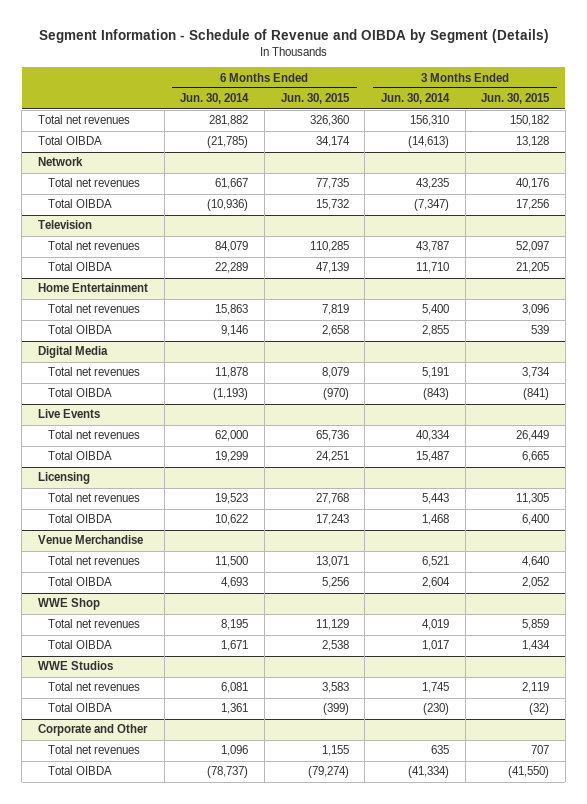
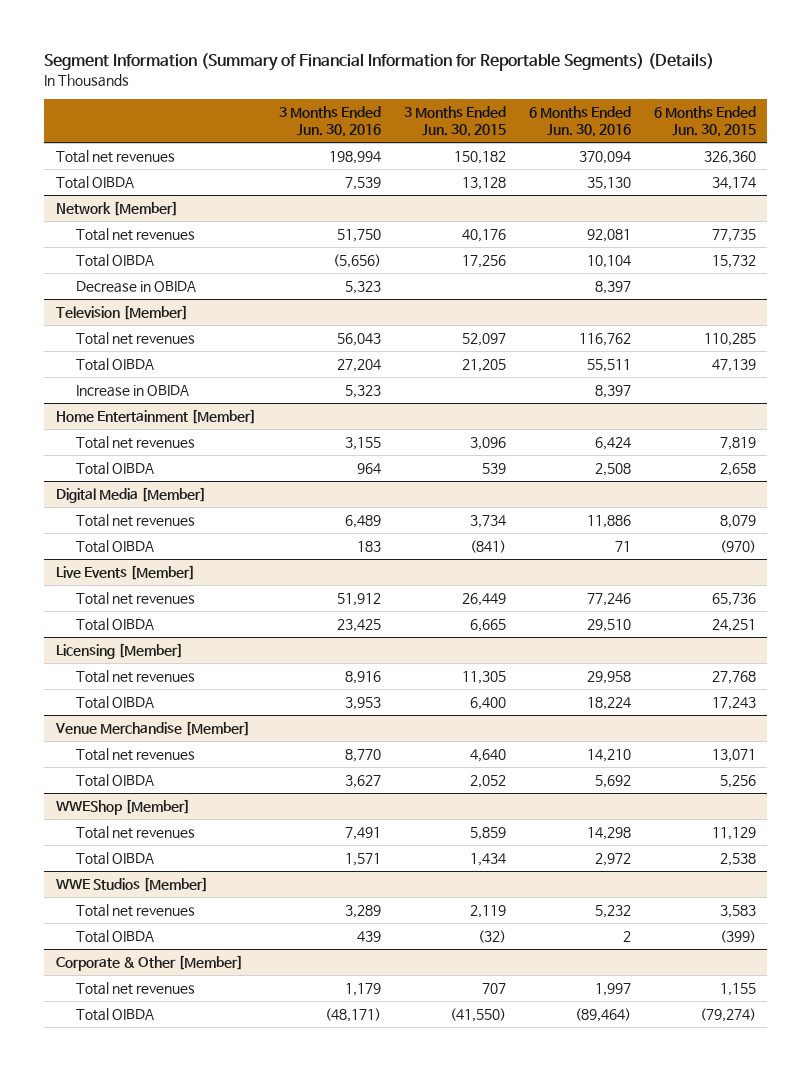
- Segment Information - Schedule of Revenue and OIBDA by Segment (Details)
+ Segment Information (Summary of Financial Information for Reportable Segments) (Details)
- | 6 Months Ended Jun. 30, 2014 | 6 Months Ended Jun. 30, 2015 | 3 Months Ended Jun. 30, 2014 | 3 Months Ended Jun. 30, 2015
+ | 3 Months Ended Jun. 30, 2016 | 3 Months Ended Jun. 30, 2015 | 6 Months Ended Jun. 30, 2016 | 6 Months Ended Jun. 30, 2015
- Network
+ Network [Member]
- Television
+ Decrease in OBIDA | 5,323 | | 8,397 |
+ Television [Member]
- Home Entertainment
+ Increase in OBIDA | 5,323 | | 8,397 |
+ Home Entertainment [Member]
- Digital Media
+ Digital Media [Member]
- Live Events
+ Live Events [Member]
- Licensing
+ Licensing [Member]
- Venue Merchandise
+ Venue Merchandise [Member]
- WWE Shop
+ WWEShop [Member]
- WWE Studios
+ WWE Studios [Member]
- Corporate and Other
+ Corporate & Other [Member]

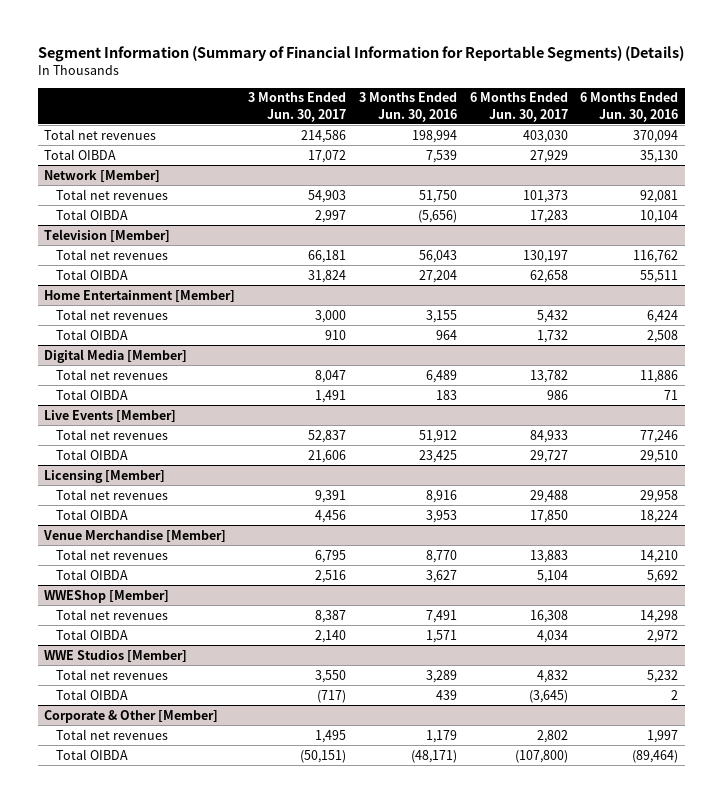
- | 3 Months Ended Jun. 30, 2016 | 3 Months Ended Jun. 30, 2015 | 6 Months Ended Jun. 30, 2016 | 6 Months Ended Jun. 30, 2015
+ | 3 Months Ended Jun. 30, 2017 | 3 Months Ended Jun. 30, 2016 | 6 Months Ended Jun. 30, 2017 | 6 Months Ended Jun. 30, 2016
@ Network [Member]
- Decrease in OBIDA | 5,323 | | 8,397 |
@ Television [Member]
- Increase in OBIDA | 5,323 | | 8,397 |

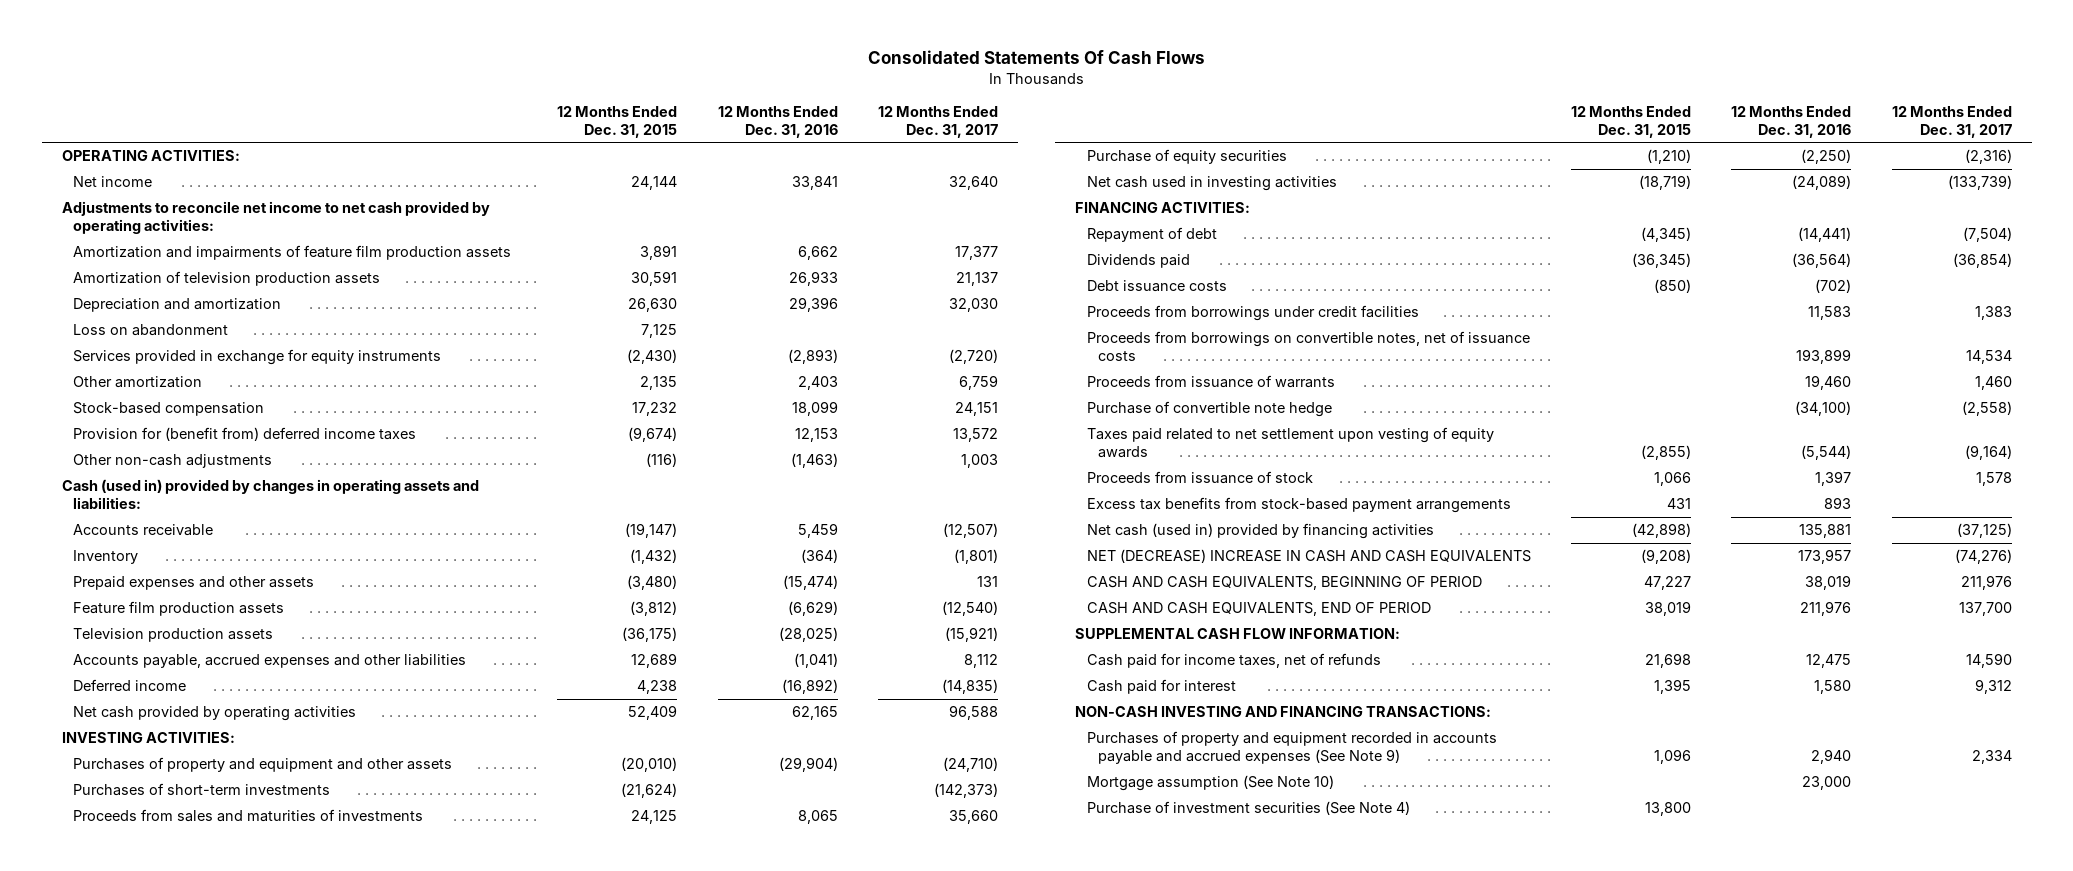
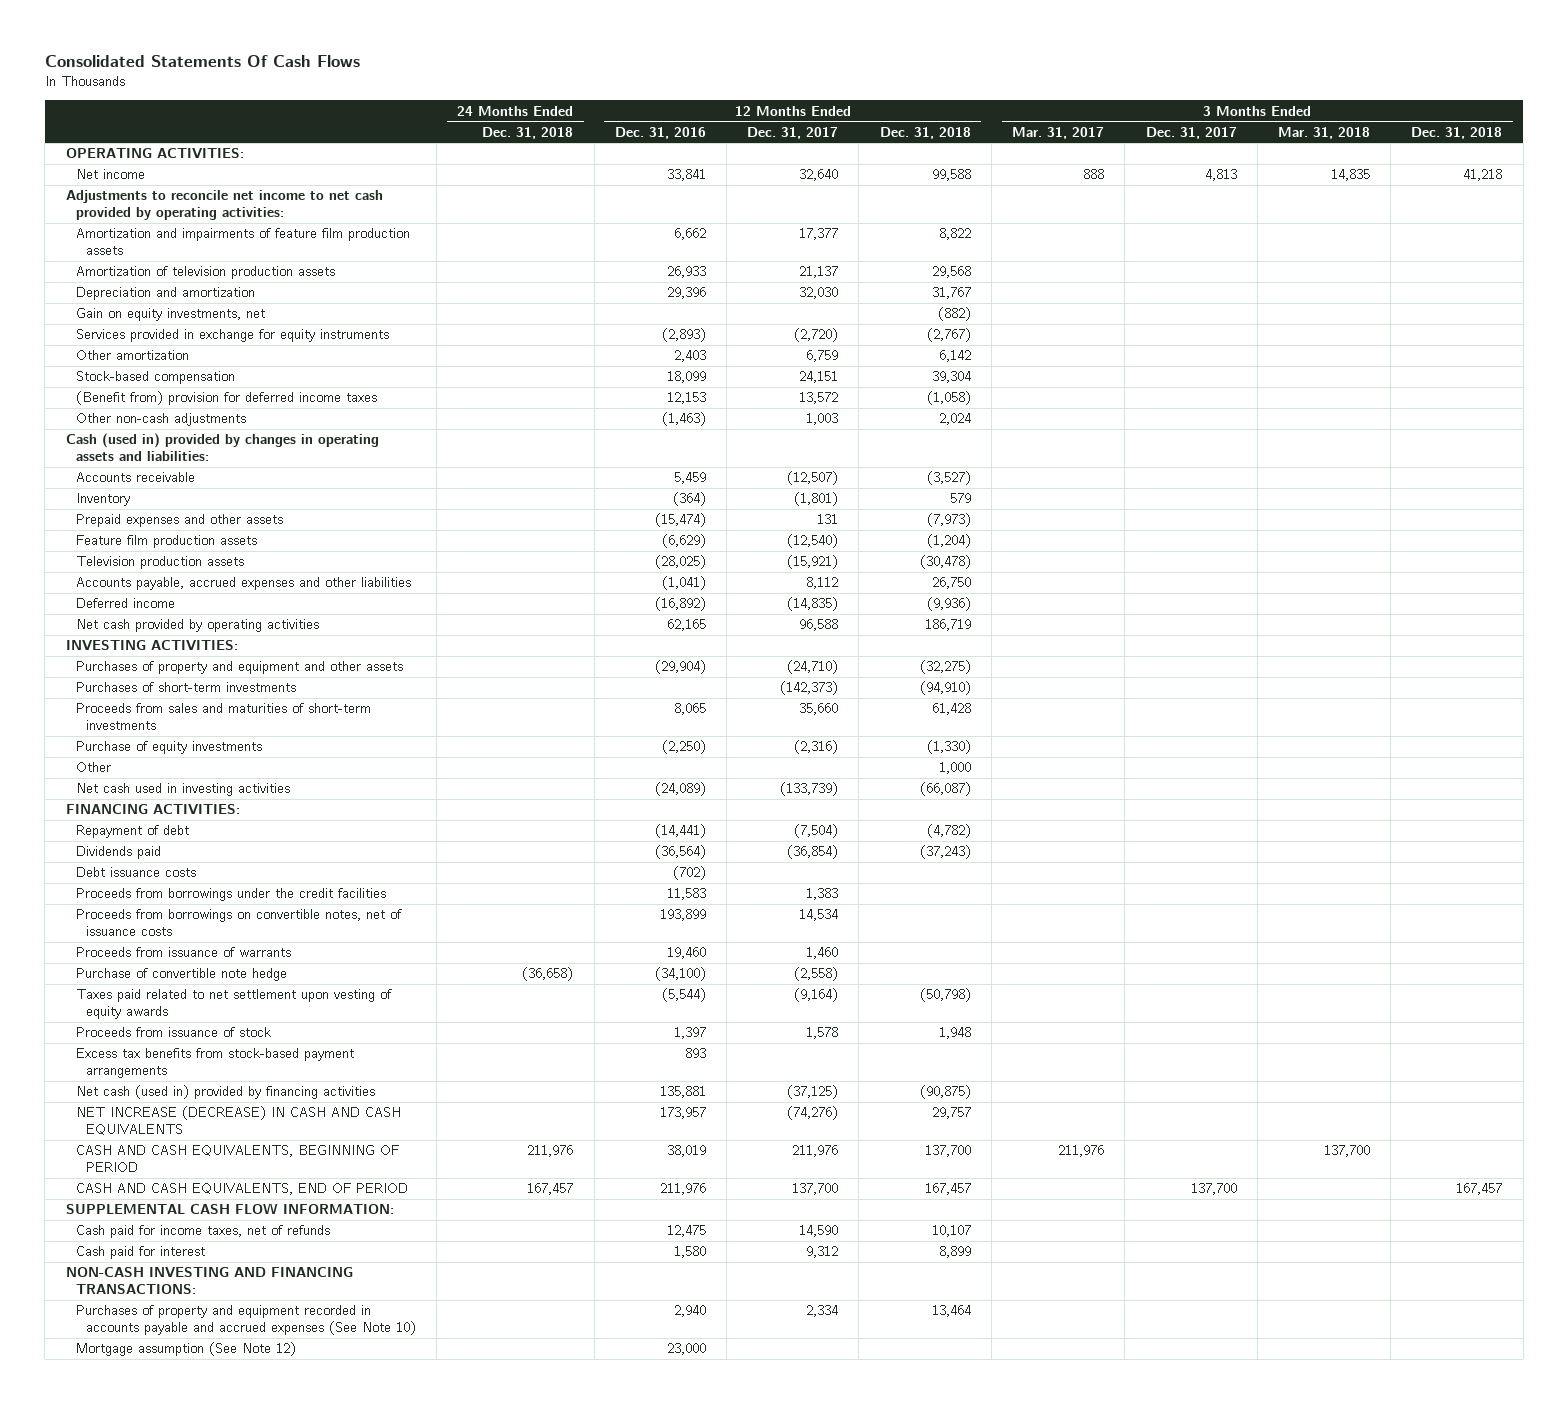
- | 12 Months Ended Dec. 31, 2015 | 12 Months Ended Dec. 31, 2016 | 12 Months Ended Dec. 31, 2017
+ | 24 Months Ended Dec. 31, 2018 | 12 Months Ended Dec. 31, 2016 | 12 Months Ended Dec. 31, 2017 | 12 Months Ended Dec. 31, 2018 | 3 Months Ended Mar. 31, 2017 | 3 Months Ended Dec. 31, 2017 | 3 Months Ended Mar. 31, 2018 | 3 Months Ended Dec. 31, 2018
- Loss on abandonment | 7,125 | |
+ Gain on equity investments, net | | | | (882) | | | |
- Provision for (benefit from) deferred income taxes | (9,674) | 12,153 | 13,572
+ (Benefit from) provision for deferred income taxes | | 12,153 | 13,572 | (1,058) | | | |
- Proceeds from sales and maturities of investments | 24,125 | 8,065 | 35,660
- Purchase of equity securities | (1,210) | (2,250) | (2,316)
+ Proceeds from sales and maturities of short-term investments | | 8,065 | 35,660 | 61,428 | | | |
+ Purchase of equity investments | | (2,250) | (2,316) | (1,330) | | | |
+ Other | | | | 1,000 | | | |
- Proceeds from borrowings under credit facilities | | 11,583 | 1,383
+ Proceeds from borrowings under the credit facilities | | 11,583 | 1,383 | | | | |
- NET (DECREASE) INCREASE IN CASH AND CASH EQUIVALENTS | (9,208) | 173,957 | (74,276)
+ NET INCREASE (DECREASE) IN CASH AND CASH EQUIVALENTS | | 173,957 | (74,276) | 29,757 | | | |
- Purchases of property and equipment recorded in accounts payable and accrued expenses (See Note 9) | 1,096 | 2,940 | 2,334
- Mortgage assumption (See Note 10) | | 23,000 |
- Purchase of investment securities (See Note 4) | 13,800 | |
+ Purchases of property and equipment recorded in accounts payable and accrued expenses (See Note 10) | | 2,940 | 2,334 | 13,464 | | | |
+ Mortgage assumption (See Note 12) | | 23,000 | | | | | |

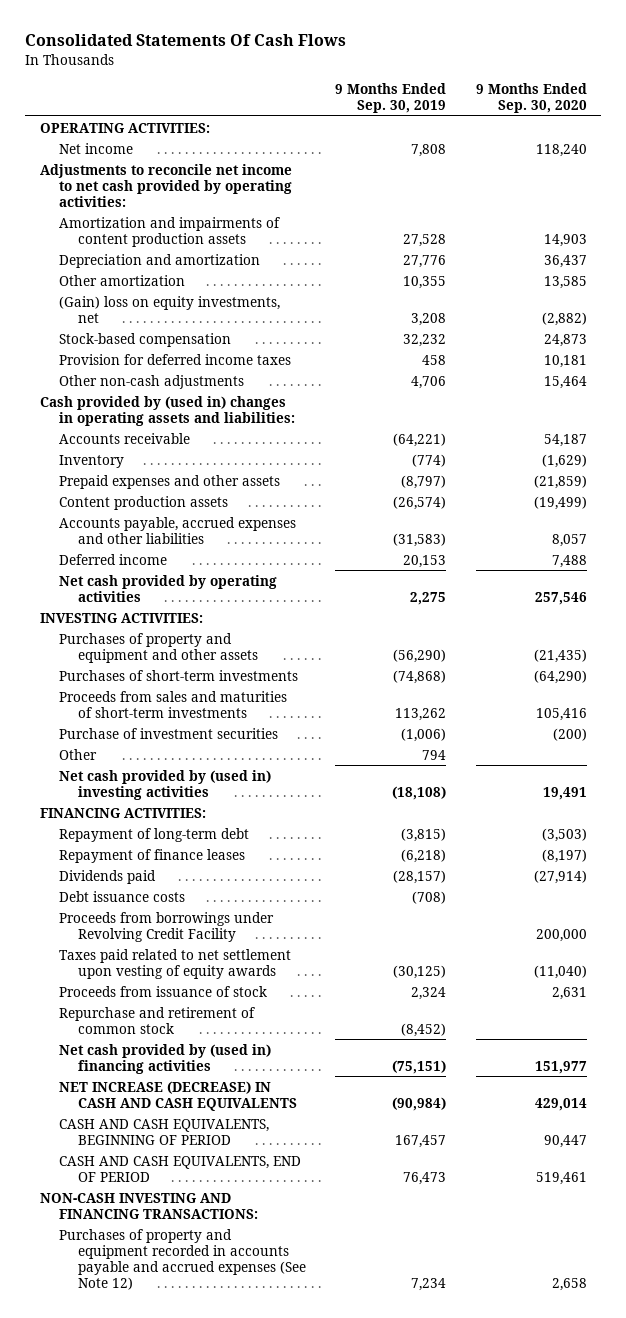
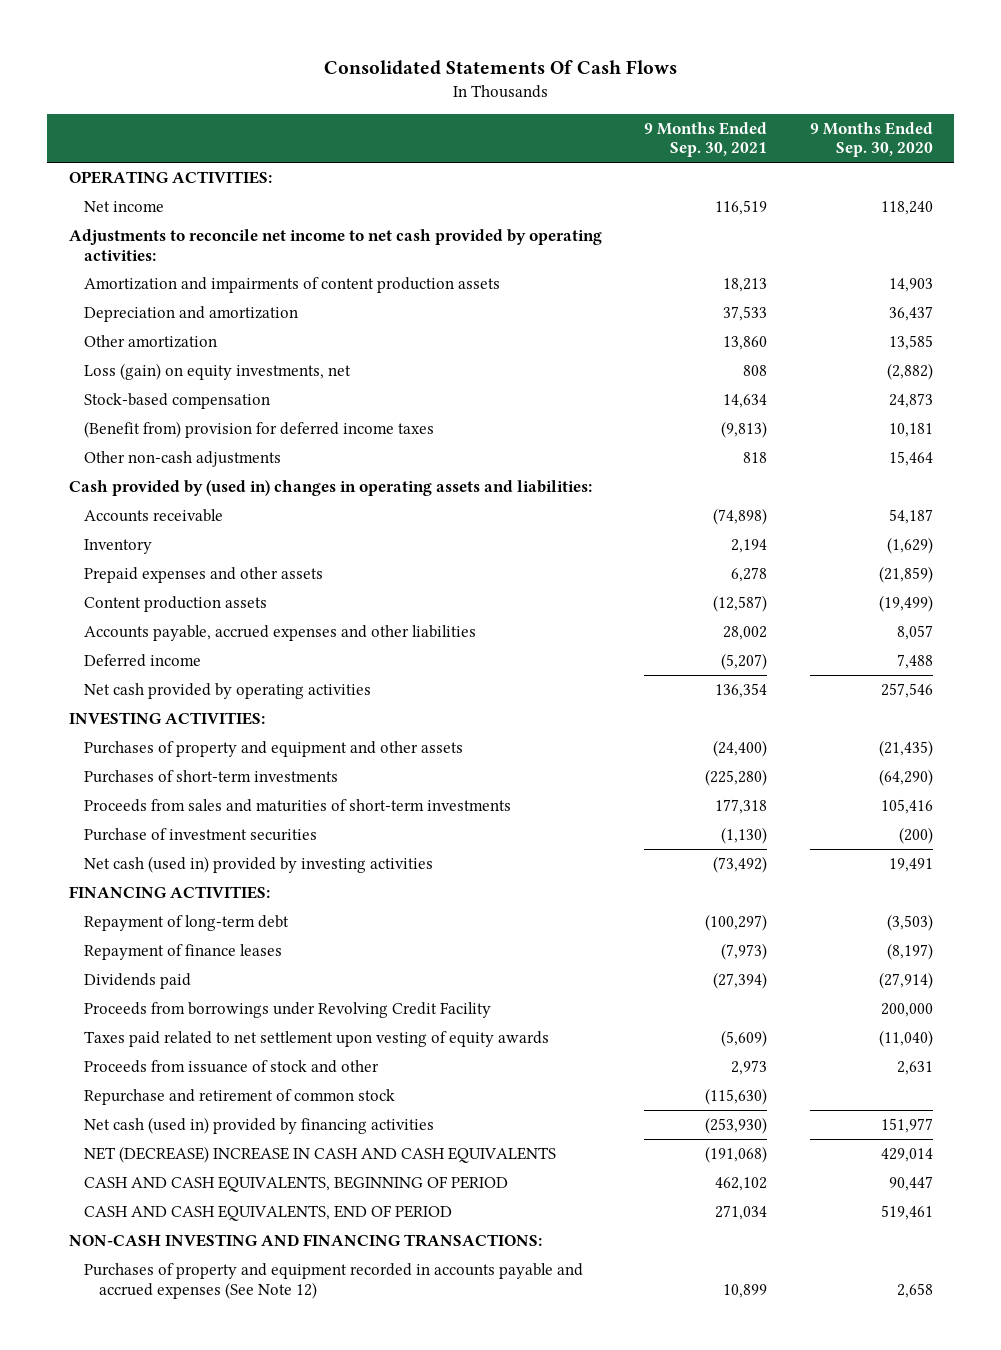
- | 9 Months Ended Sep. 30, 2019 | 9 Months Ended Sep. 30, 2020
+ | 9 Months Ended Sep. 30, 2021 | 9 Months Ended Sep. 30, 2020
- (Gain) loss on equity investments, net | 3,208 | (2,882)
+ Loss (gain) on equity investments, net | 808 | (2,882)
- Provision for deferred income taxes | 458 | 10,181
+ (Benefit from) provision for deferred income taxes | (9,813) | 10,181
- Other | 794 |
- Net cash provided by (used in) investing activities | (18,108) | 19,491
+ Net cash (used in) provided by investing activities | (73,492) | 19,491
- Debt issuance costs | (708) |
- Proceeds from issuance of stock | 2,324 | 2,631
+ Proceeds from issuance of stock and other | 2,973 | 2,631
- Net cash provided by (used in) financing activities | (75,151) | 151,977
- NET INCREASE (DECREASE) IN CASH AND CASH EQUIVALENTS | (90,984) | 429,014
+ Net cash (used in) provided by financing activities | (253,930) | 151,977
+ NET (DECREASE) INCREASE IN CASH AND CASH EQUIVALENTS | (191,068) | 429,014

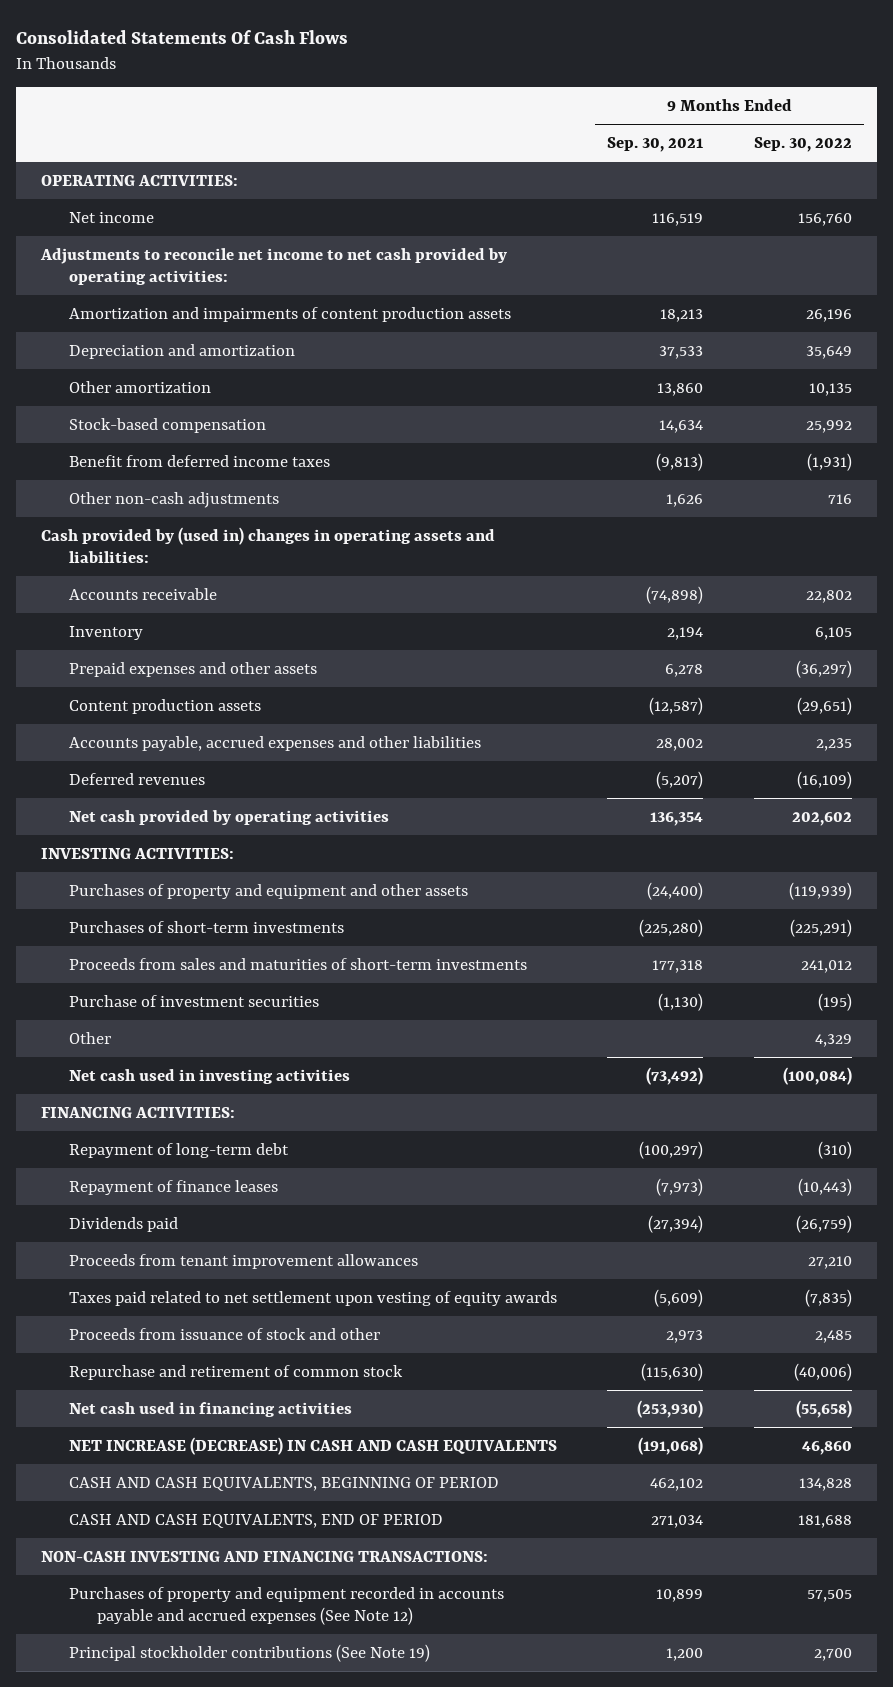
- | 9 Months Ended Sep. 30, 2021 | 9 Months Ended Sep. 30, 2020
+ | 9 Months Ended Sep. 30, 2021 | 9 Months Ended Sep. 30, 2022
- Loss (gain) on equity investments, net | 808 | (2,882)
- (Benefit from) provision for deferred income taxes | (9,813) | 10,181
- Other non-cash adjustments | 818 | 15,464
+ Benefit from deferred income taxes | (9,813) | (1,931)
+ Other non-cash adjustments | 1,626 | 716
- Deferred income | (5,207) | 7,488
+ Deferred revenues | (5,207) | (16,109)
- Net cash (used in) provided by investing activities | (73,492) | 19,491
+ Other | | 4,329
+ Net cash used in investing activities | (73,492) | (100,084)
- Proceeds from borrowings under Revolving Credit Facility | | 200,000
+ Proceeds from tenant improvement allowances | | 27,210
- Net cash (used in) provided by financing activities | (253,930) | 151,977
- NET (DECREASE) INCREASE IN CASH AND CASH EQUIVALENTS | (191,068) | 429,014
+ Net cash used in financing activities | (253,930) | (55,658)
+ NET INCREASE (DECREASE) IN CASH AND CASH EQUIVALENTS | (191,068) | 46,860
+ Principal stockholder contributions (See Note 19) | 1,200 | 2,700

